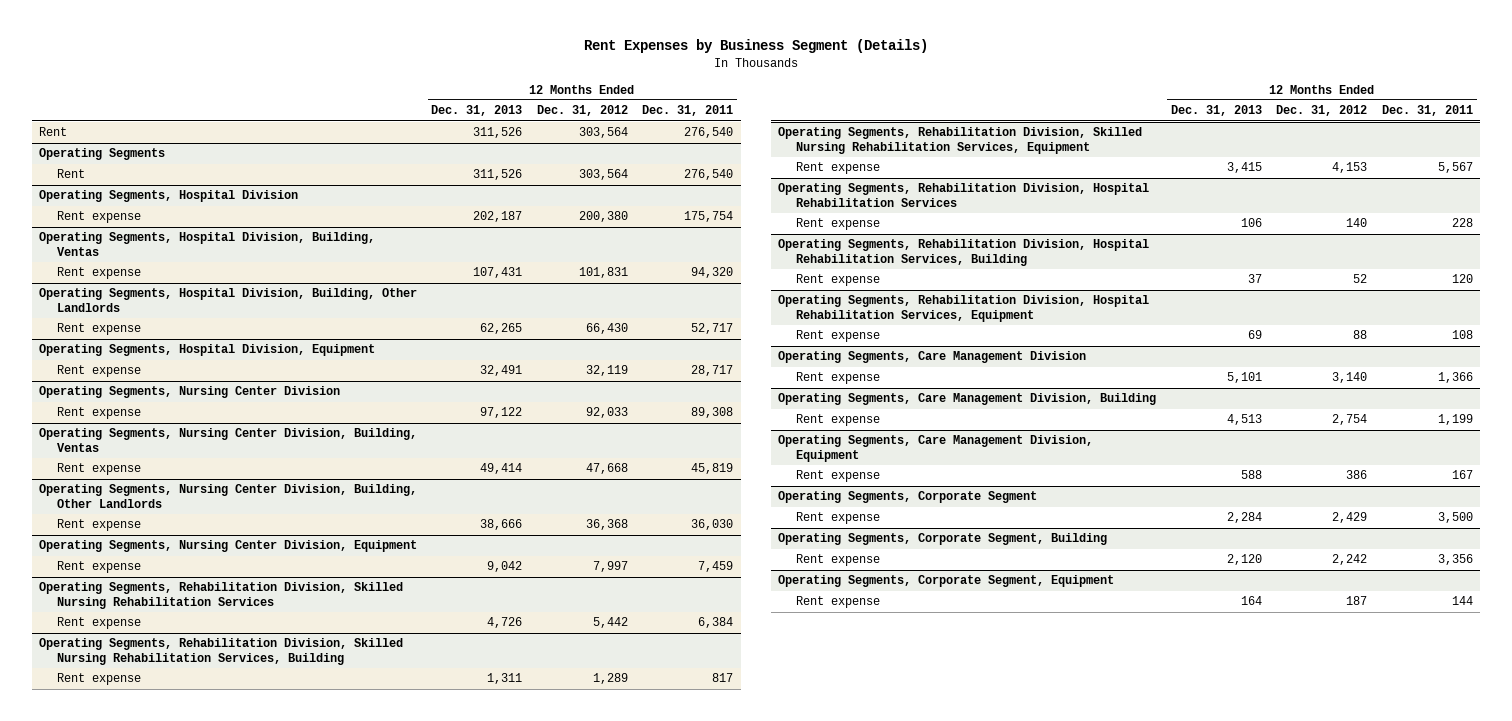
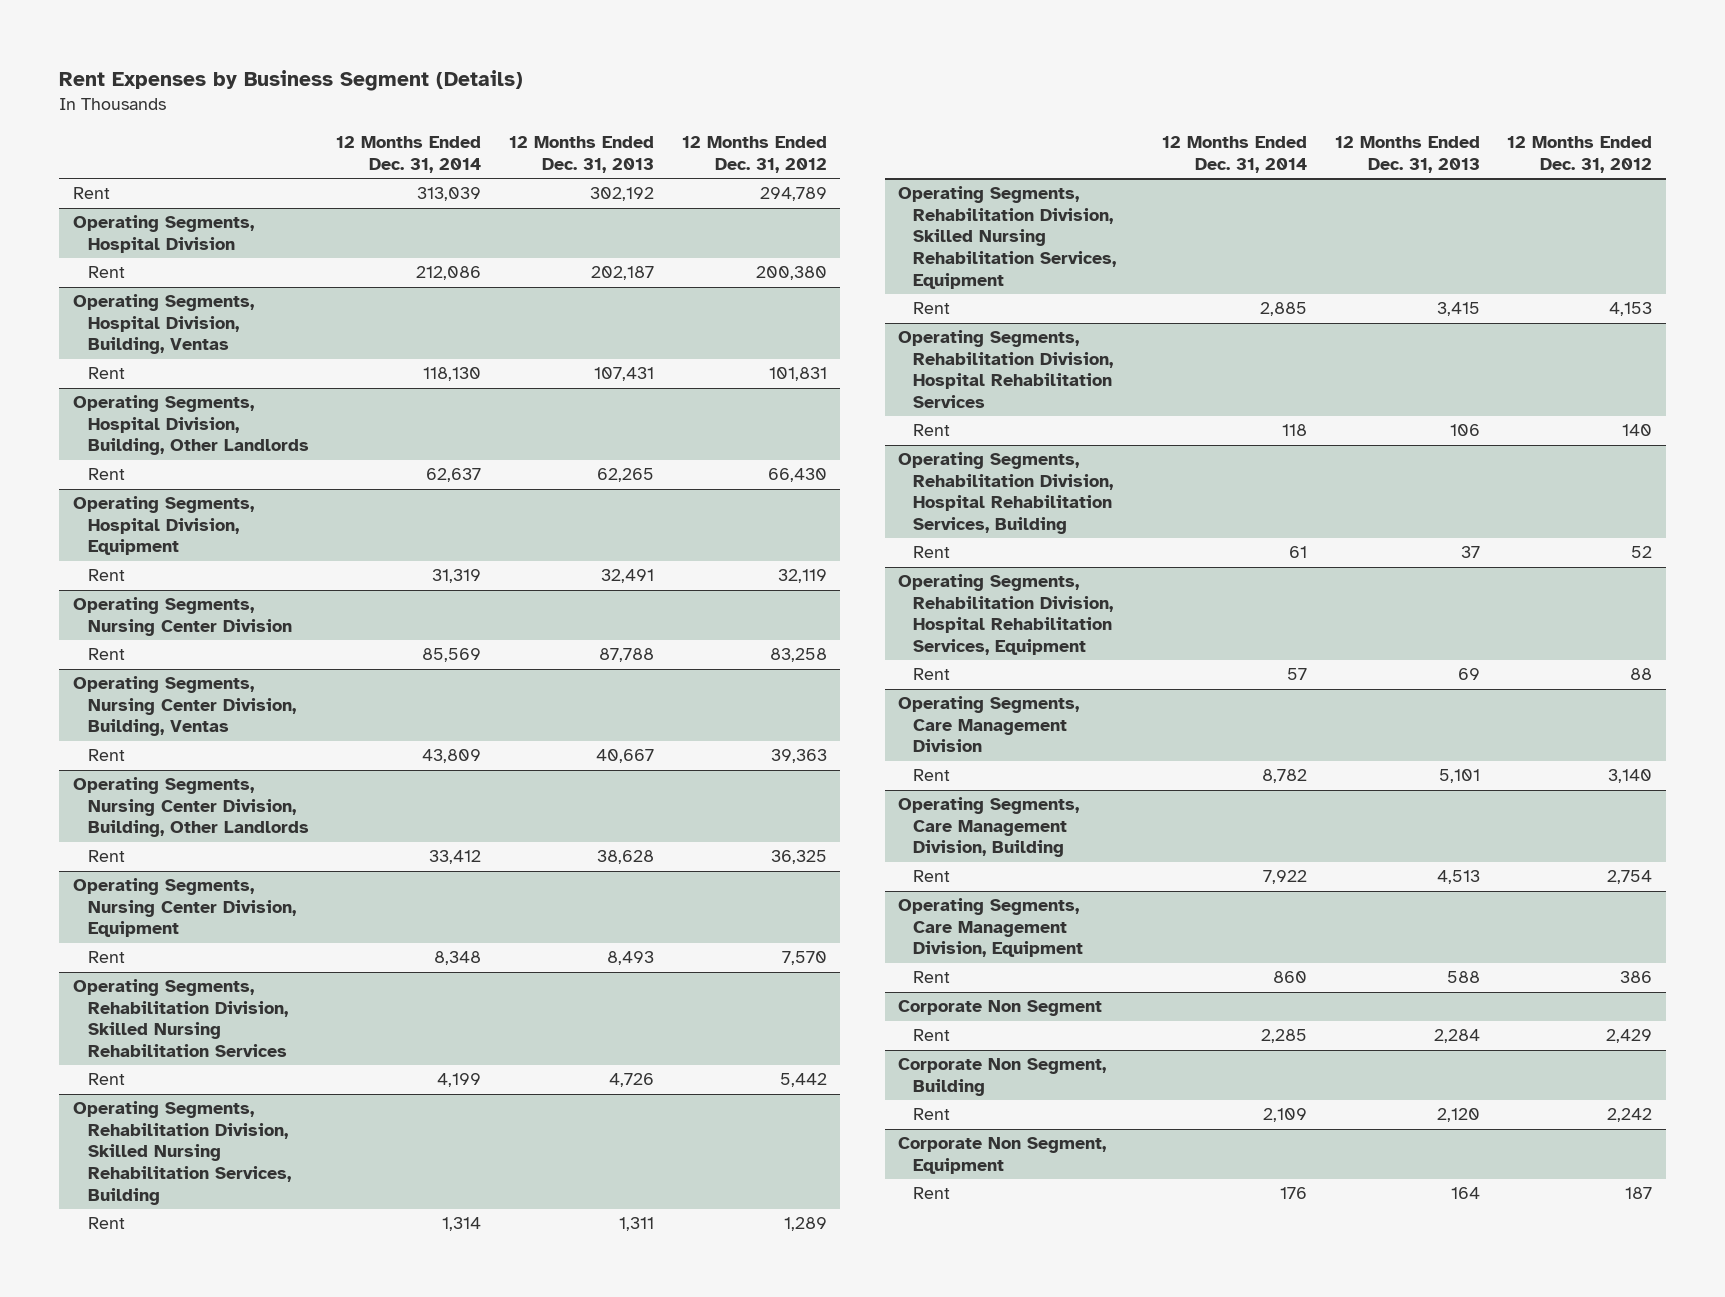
- | 12 Months Ended Dec. 31, 2013 | 12 Months Ended Dec. 31, 2012 | 12 Months Ended Dec. 31, 2011
+ | 12 Months Ended Dec. 31, 2014 | 12 Months Ended Dec. 31, 2013 | 12 Months Ended Dec. 31, 2012
- Rent | 311,526 | 303,564 | 276,540
- Operating Segments
- Rent | 311,526 | 303,564 | 276,540
+ Rent | 313,039 | 302,192 | 294,789
@ Operating Segments, Hospital Division
- Rent expense | 202,187 | 200,380 | 175,754
+ Rent | 212,086 | 202,187 | 200,380
@ Operating Segments, Hospital Division, Building, Ventas
- Rent expense | 107,431 | 101,831 | 94,320
+ Rent | 118,130 | 107,431 | 101,831
@ Operating Segments, Hospital Division, Building, Other Landlords
- Rent expense | 62,265 | 66,430 | 52,717
+ Rent | 62,637 | 62,265 | 66,430
@ Operating Segments, Hospital Division, Equipment
- Rent expense | 32,491 | 32,119 | 28,717
+ Rent | 31,319 | 32,491 | 32,119
@ Operating Segments, Nursing Center Division
- Rent expense | 97,122 | 92,033 | 89,308
+ Rent | 85,569 | 87,788 | 83,258
@ Operating Segments, Nursing Center Division, Building, Ventas
- Rent expense | 49,414 | 47,668 | 45,819
+ Rent | 43,809 | 40,667 | 39,363
@ Operating Segments, Nursing Center Division, Building, Other Landlords
- Rent expense | 38,666 | 36,368 | 36,030
+ Rent | 33,412 | 38,628 | 36,325
@ Operating Segments, Nursing Center Division, Equipment
- Rent expense | 9,042 | 7,997 | 7,459
+ Rent | 8,348 | 8,493 | 7,570
@ Operating Segments, Rehabilitation Division, Skilled Nursing Rehabilitation Services
- Rent expense | 4,726 | 5,442 | 6,384
+ Rent | 4,199 | 4,726 | 5,442
@ Operating Segments, Rehabilitation Division, Skilled Nursing Rehabilitation Services, Building
- Rent expense | 1,311 | 1,289 | 817
+ Rent | 1,314 | 1,311 | 1,289
@ Operating Segments, Rehabilitation Division, Skilled Nursing Rehabilitation Services, Equipment
- Rent expense | 3,415 | 4,153 | 5,567
+ Rent | 2,885 | 3,415 | 4,153
@ Operating Segments, Rehabilitation Division, Hospital Rehabilitation Services
- Rent expense | 106 | 140 | 228
+ Rent | 118 | 106 | 140
@ Operating Segments, Rehabilitation Division, Hospital Rehabilitation Services, Building
- Rent expense | 37 | 52 | 120
+ Rent | 61 | 37 | 52
@ Operating Segments, Rehabilitation Division, Hospital Rehabilitation Services, Equipment
- Rent expense | 69 | 88 | 108
+ Rent | 57 | 69 | 88
@ Operating Segments, Care Management Division
- Rent expense | 5,101 | 3,140 | 1,366
+ Rent | 8,782 | 5,101 | 3,140
@ Operating Segments, Care Management Division, Building
- Rent expense | 4,513 | 2,754 | 1,199
+ Rent | 7,922 | 4,513 | 2,754
@ Operating Segments, Care Management Division, Equipment
- Rent expense | 588 | 386 | 167
- Operating Segments, Corporate Segment
- Rent expense | 2,284 | 2,429 | 3,500
- Operating Segments, Corporate Segment, Building
- Rent expense | 2,120 | 2,242 | 3,356
- Operating Segments, Corporate Segment, Equipment
- Rent expense | 164 | 187 | 144
@ Operating Segments, Care Management Division, Equipment
+ Rent | 860 | 588 | 386
+ Corporate Non Segment
+ Rent | 2,285 | 2,284 | 2,429
+ Corporate Non Segment, Building
+ Rent | 2,109 | 2,120 | 2,242
+ Corporate Non Segment, Equipment
+ Rent | 176 | 164 | 187

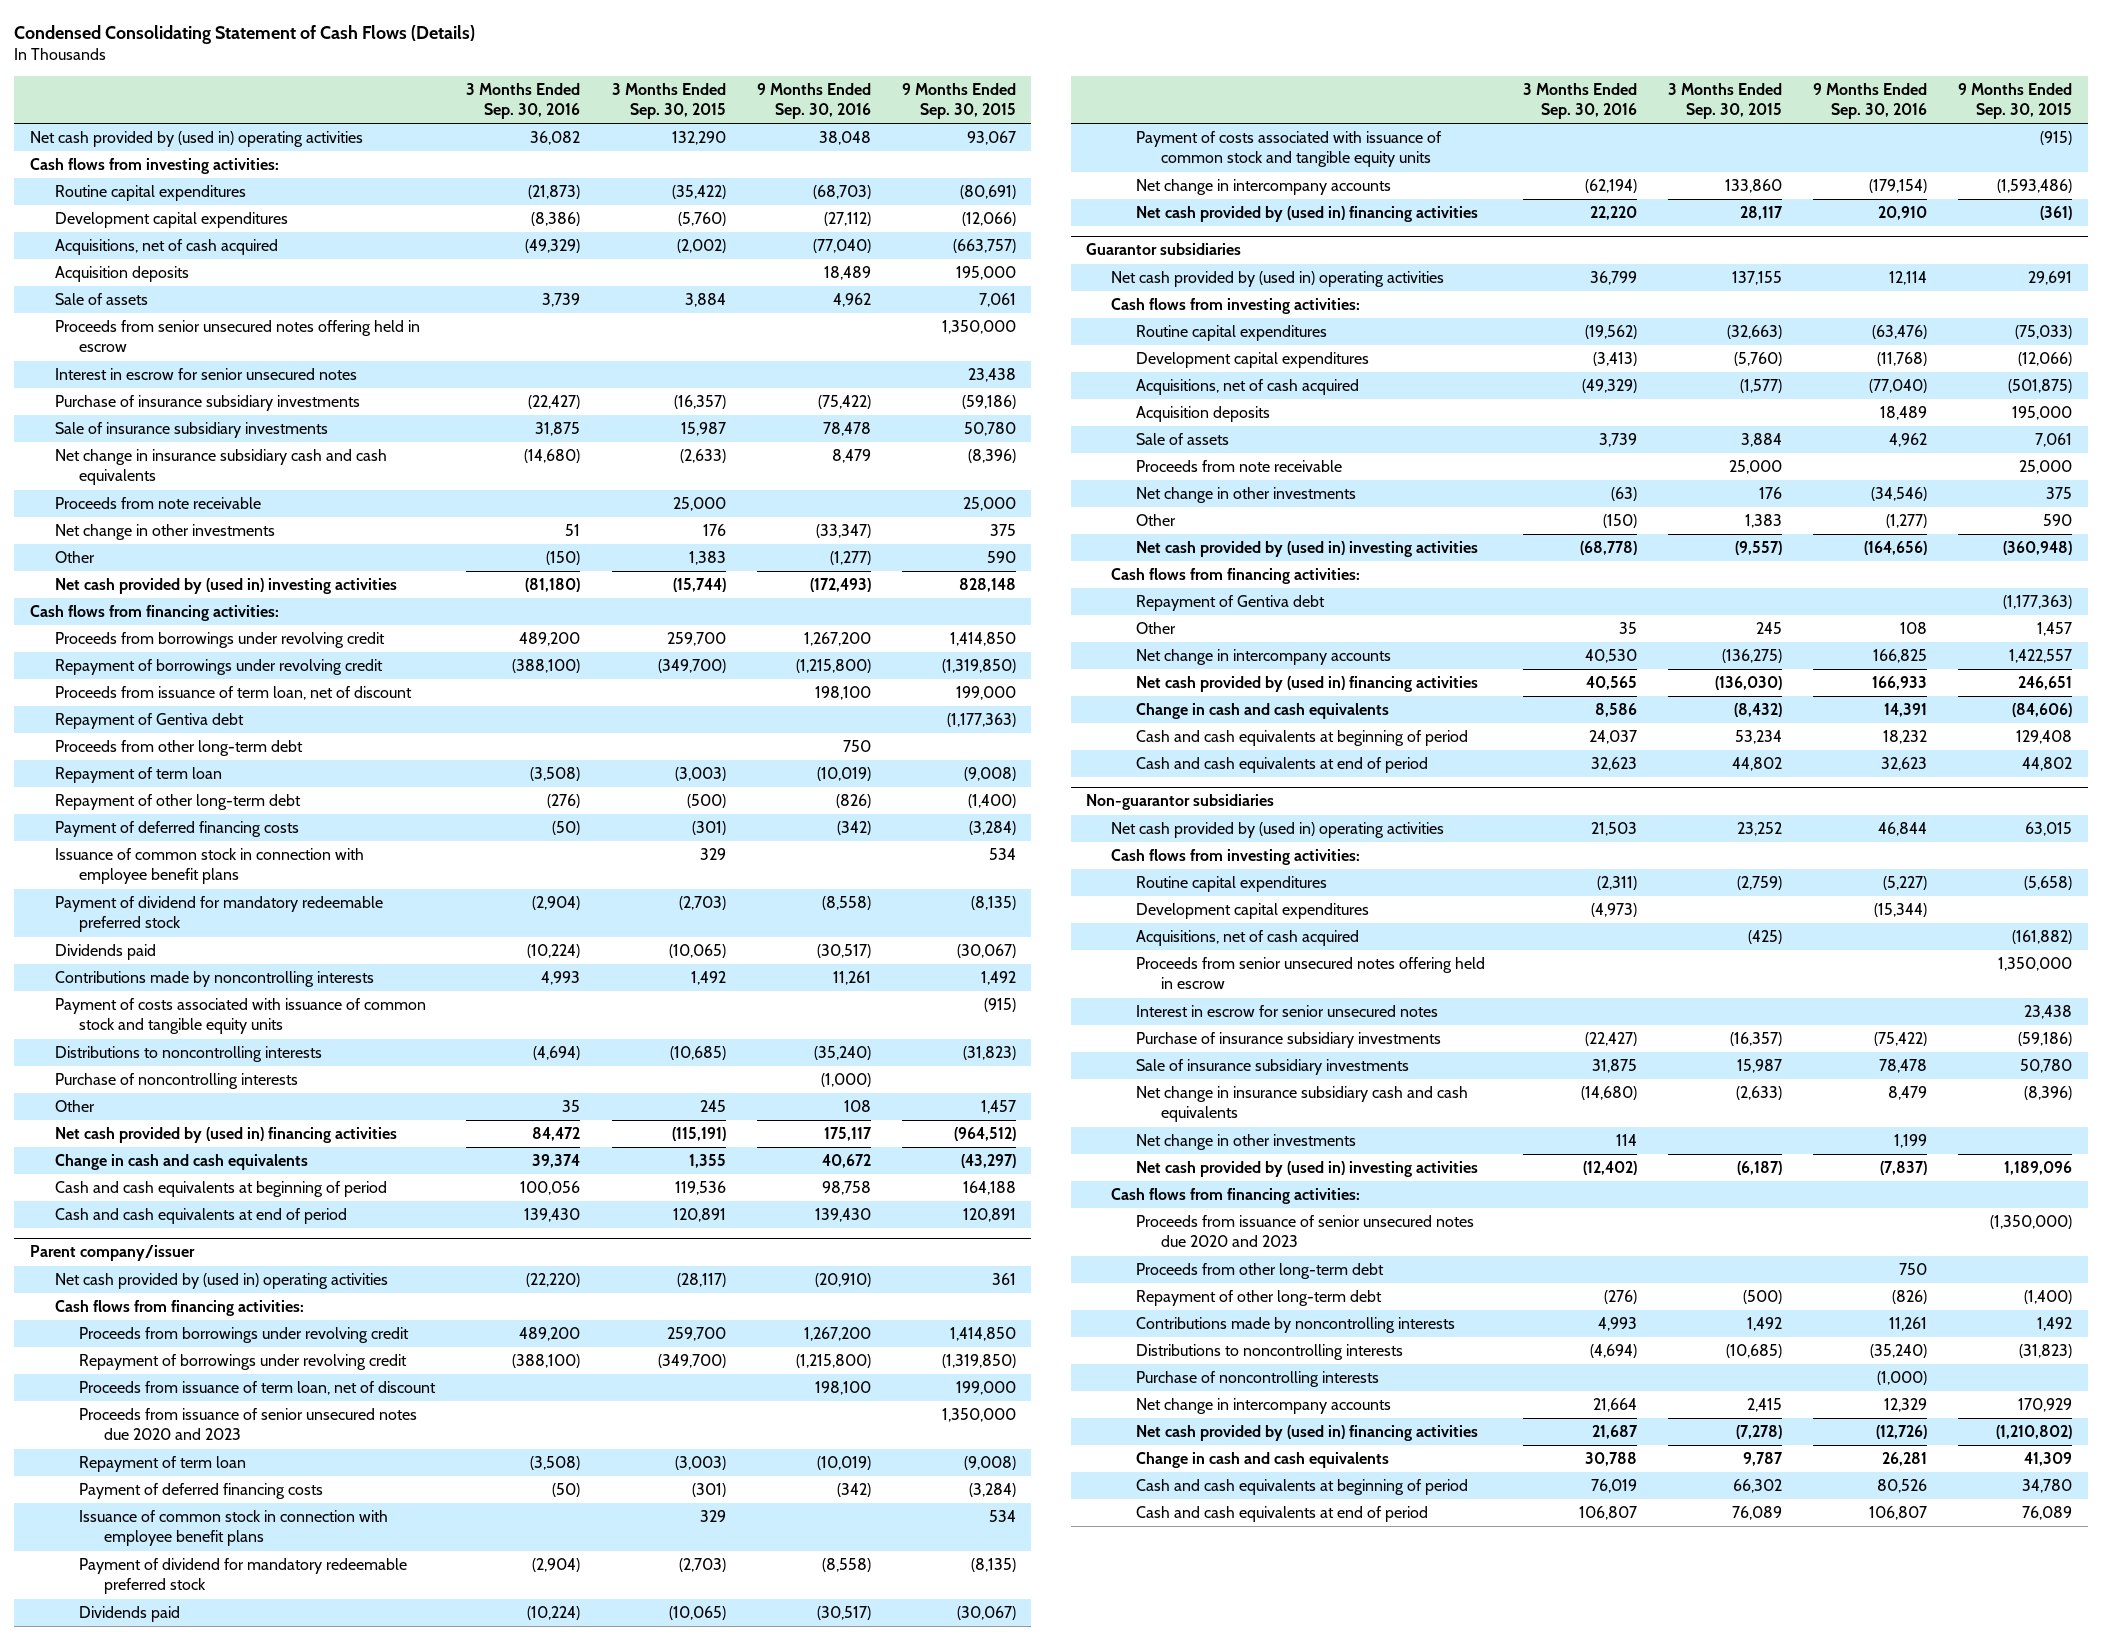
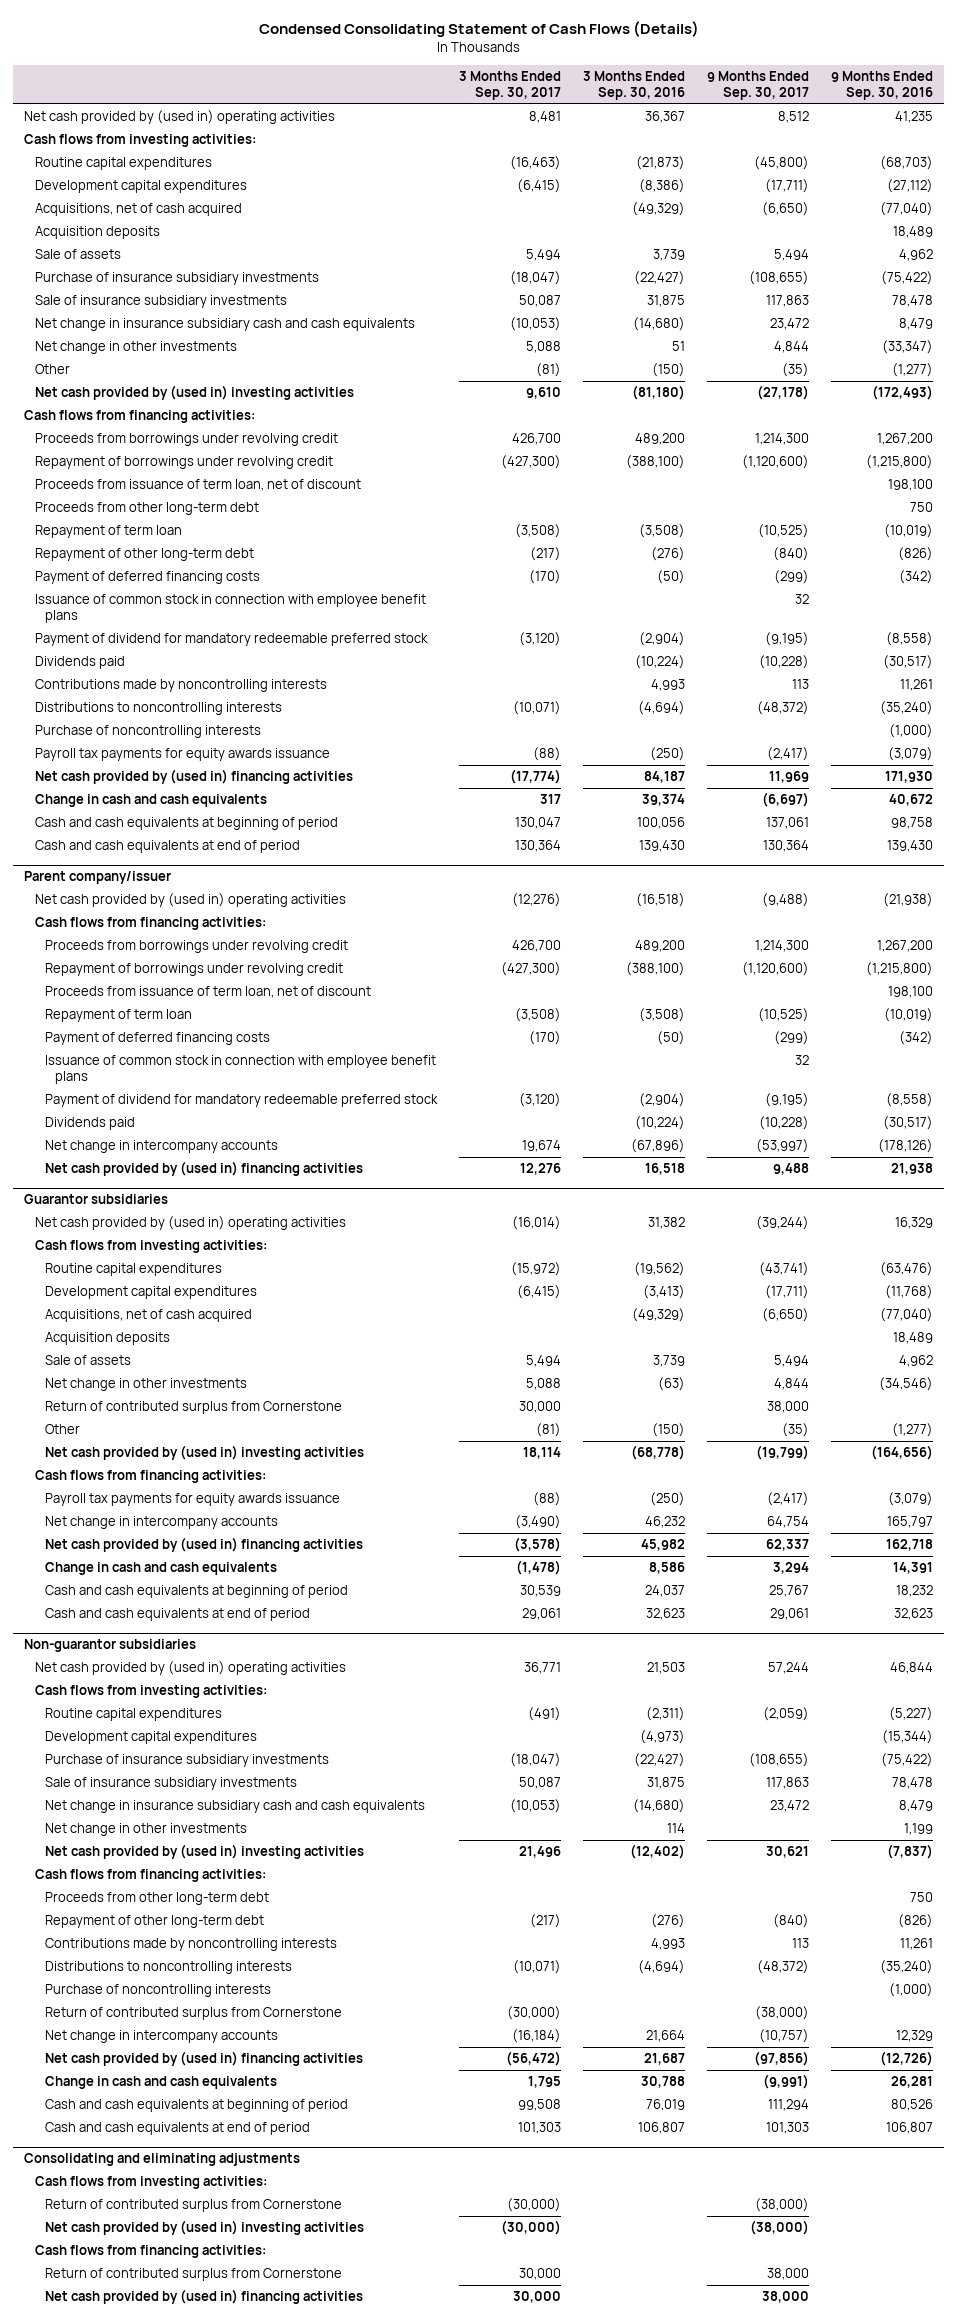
- | 3 Months Ended Sep. 30, 2016 | 3 Months Ended Sep. 30, 2015 | 9 Months Ended Sep. 30, 2016 | 9 Months Ended Sep. 30, 2015
+ | 3 Months Ended Sep. 30, 2017 | 3 Months Ended Sep. 30, 2016 | 9 Months Ended Sep. 30, 2017 | 9 Months Ended Sep. 30, 2016
- Net cash provided by (used in) operating activities | 36,082 | 132,290 | 38,048 | 93,067
+ Net cash provided by (used in) operating activities | 8,481 | 36,367 | 8,512 | 41,235
- Proceeds from senior unsecured notes offering held in escrow | | | | 1,350,000
- Interest in escrow for senior unsecured notes | | | | 23,438
- Proceeds from note receivable | | 25,000 | | 25,000
- Repayment of Gentiva debt | | | | (1,177,363)
- Payment of costs associated with issuance of common stock and tangible equity units | | | | (915)
- Other | 35 | 245 | 108 | 1,457
- Net cash provided by (used in) financing activities | 84,472 | (115,191) | 175,117 | (964,512)
+ Payroll tax payments for equity awards issuance | (88) | (250) | (2,417) | (3,079)
+ Net cash provided by (used in) financing activities | (17,774) | 84,187 | 11,969 | 171,930
@ Parent company/issuer
- Net cash provided by (used in) operating activities | (22,220) | (28,117) | (20,910) | 361
+ Net cash provided by (used in) operating activities | (12,276) | (16,518) | (9,488) | (21,938)
- Proceeds from issuance of senior unsecured notes due 2020 and 2023 | | | | 1,350,000
- Payment of costs associated with issuance of common stock and tangible equity units | | | | (915)
- Net change in intercompany accounts | (62,194) | 133,860 | (179,154) | (1,593,486)
- Net cash provided by (used in) financing activities | 22,220 | 28,117 | 20,910 | (361)
+ Net change in intercompany accounts | 19,674 | (67,896) | (53,997) | (178,126)
+ Net cash provided by (used in) financing activities | 12,276 | 16,518 | 9,488 | 21,938
@ Guarantor subsidiaries
- Net cash provided by (used in) operating activities | 36,799 | 137,155 | 12,114 | 29,691
+ Net cash provided by (used in) operating activities | (16,014) | 31,382 | (39,244) | 16,329
- Proceeds from note receivable | | 25,000 | | 25,000
+ Return of contributed surplus from Cornerstone | 30,000 | | 38,000 |
- Repayment of Gentiva debt | | | | (1,177,363)
- Other | 35 | 245 | 108 | 1,457
- Net change in intercompany accounts | 40,530 | (136,275) | 166,825 | 1,422,557
- Net cash provided by (used in) financing activities | 40,565 | (136,030) | 166,933 | 246,651
+ Payroll tax payments for equity awards issuance | (88) | (250) | (2,417) | (3,079)
+ Net change in intercompany accounts | (3,490) | 46,232 | 64,754 | 165,797
+ Net cash provided by (used in) financing activities | (3,578) | 45,982 | 62,337 | 162,718
@ Non-guarantor subsidiaries
- Acquisitions, net of cash acquired | | (425) | | (161,882)
- Proceeds from senior unsecured notes offering held in escrow | | | | 1,350,000
- Interest in escrow for senior unsecured notes | | | | 23,438
- Proceeds from issuance of senior unsecured notes due 2020 and 2023 | | | | (1,350,000)
+ Return of contributed surplus from Cornerstone | (30,000) | | (38,000) |
+ Consolidating and eliminating adjustments
+ Cash flows from investing activities:
+ Return of contributed surplus from Cornerstone | (30,000) | | (38,000) |
+ Net cash provided by (used in) investing activities | (30,000) | | (38,000) |
+ Cash flows from financing activities:
+ Return of contributed surplus from Cornerstone | 30,000 | | 38,000 |
+ Net cash provided by (used in) financing activities | 30,000 | | 38,000 |

